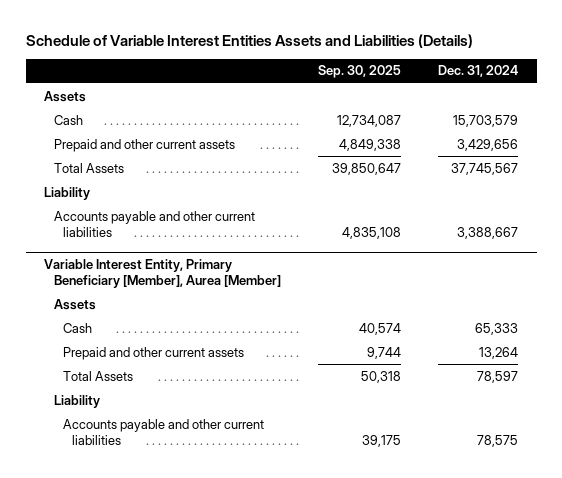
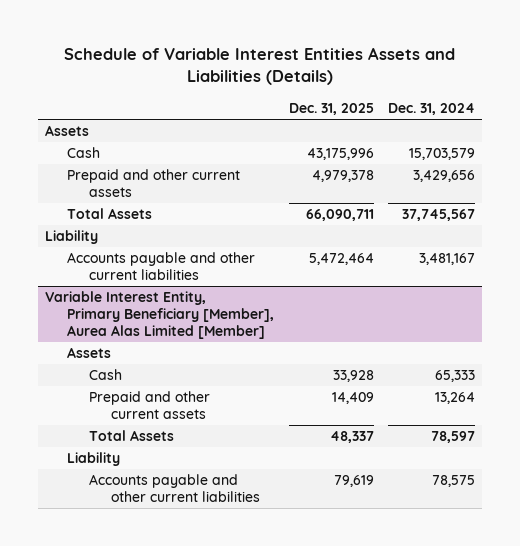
- | Sep. 30, 2025 | Dec. 31, 2024
+ | Dec. 31, 2025 | Dec. 31, 2024
- Accounts payable and other current liabilities | 4,835,108 | 3,388,667
- Variable Interest Entity, Primary Beneficiary [Member], Aurea [Member]
+ Accounts payable and other current liabilities | 5,472,464 | 3,481,167
+ Variable Interest Entity, Primary Beneficiary [Member], Aurea Alas Limited [Member]

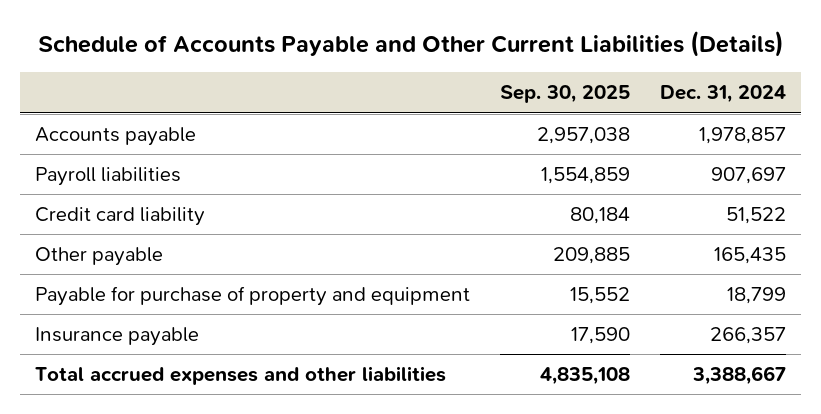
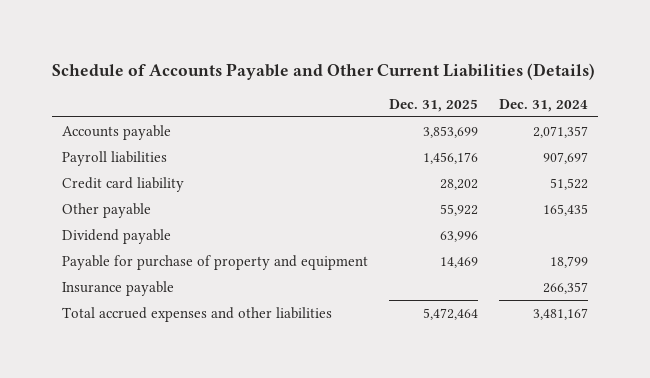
- | Sep. 30, 2025 | Dec. 31, 2024
+ | Dec. 31, 2025 | Dec. 31, 2024
- Accounts payable | 2,957,038 | 1,978,857
+ Accounts payable | 3,853,699 | 2,071,357
+ Dividend payable | 63,996 |
- Total accrued expenses and other liabilities | 4,835,108 | 3,388,667
+ Total accrued expenses and other liabilities | 5,472,464 | 3,481,167

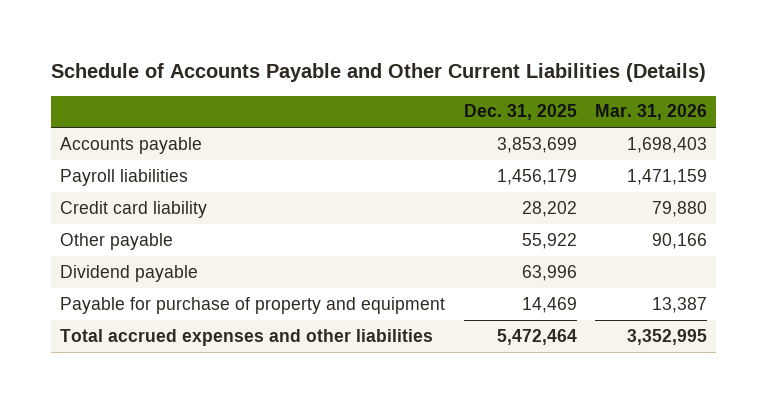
- | Dec. 31, 2025 | Dec. 31, 2024
+ | Dec. 31, 2025 | Mar. 31, 2026
- Payroll liabilities | 1,456,176 | 907,697
+ Payroll liabilities | 1,456,179 | 1,471,159
- Insurance payable | | 266,357

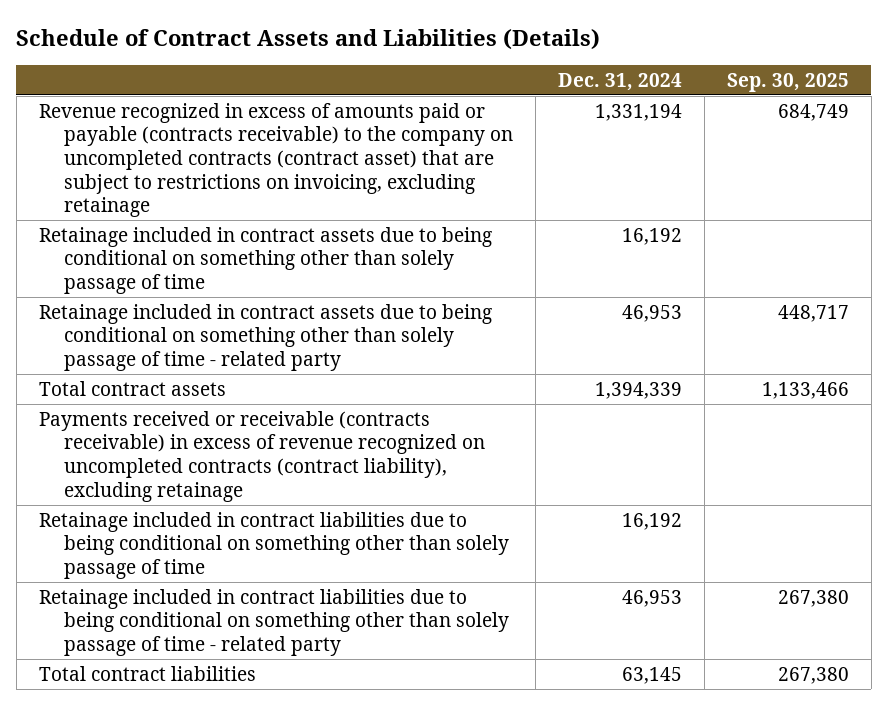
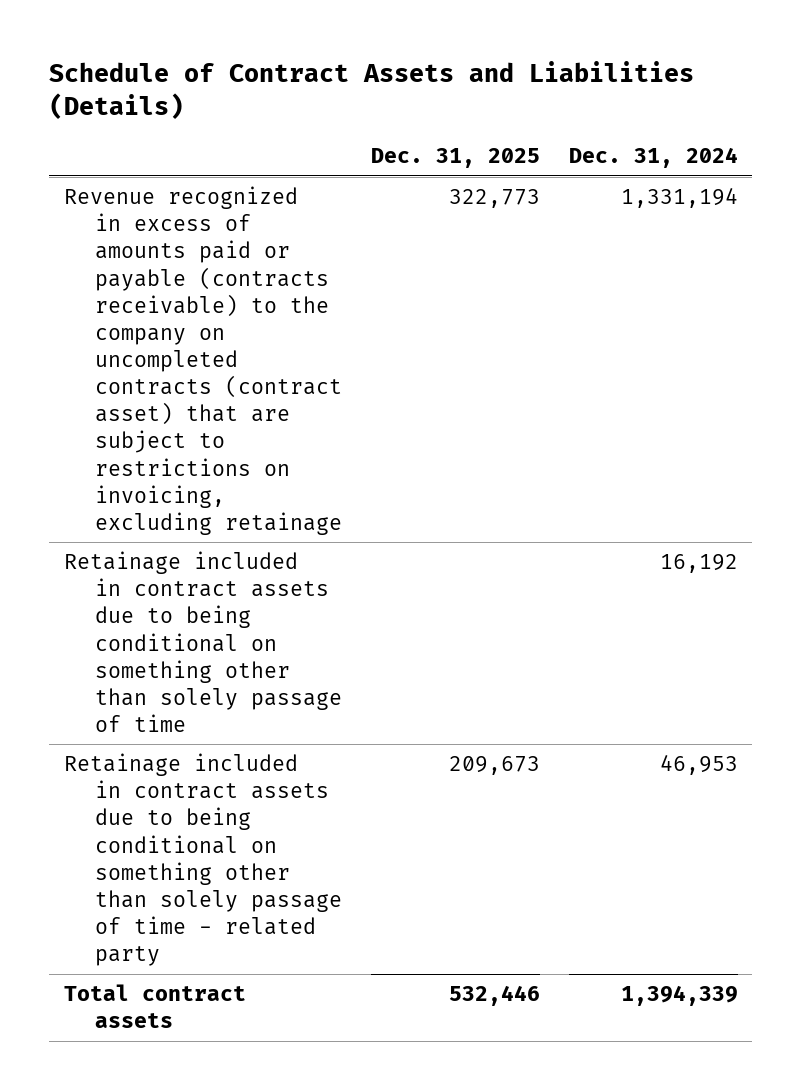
- | Dec. 31, 2024 | Sep. 30, 2025
+ | Dec. 31, 2025 | Dec. 31, 2024
- Payments received or receivable (contracts receivable) in excess of revenue recognized on uncompleted contracts (contract liability), excluding retainage
- Retainage included in contract liabilities due to being conditional on something other than solely passage of time | 16,192 |
- Retainage included in contract liabilities due to being conditional on something other than solely passage of time - related party | 46,953 | 267,380
- Total contract liabilities | 63,145 | 267,380

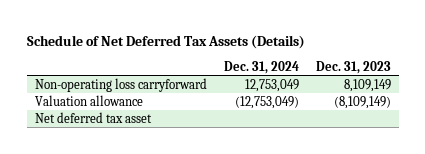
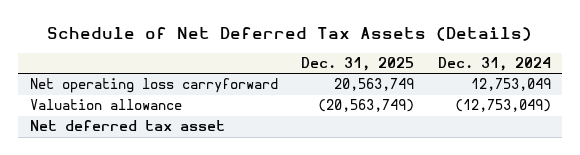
- | Dec. 31, 2024 | Dec. 31, 2023
+ | Dec. 31, 2025 | Dec. 31, 2024
- Non-operating loss carryforward | 12,753,049 | 8,109,149
+ Net operating loss carryforward | 20,563,749 | 12,753,049

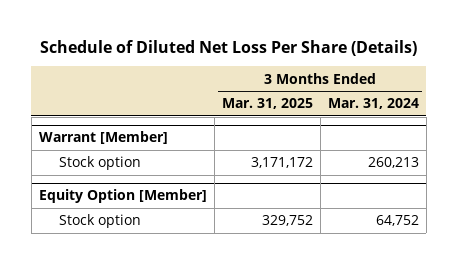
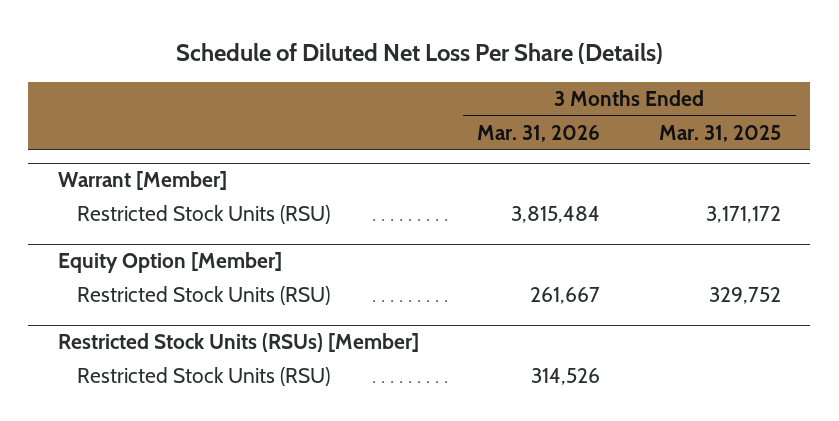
- | 3 Months Ended Mar. 31, 2025 | 3 Months Ended Mar. 31, 2024
+ | 3 Months Ended Mar. 31, 2026 | 3 Months Ended Mar. 31, 2025
@ Warrant [Member]
- Stock option | 3,171,172 | 260,213
+ Restricted Stock Units (RSU) | 3,815,484 | 3,171,172
@ Equity Option [Member]
- Stock option | 329,752 | 64,752
+ Restricted Stock Units (RSU) | 261,667 | 329,752
+ Restricted Stock Units (RSUs) [Member]
+ Restricted Stock Units (RSU) | 314,526 |

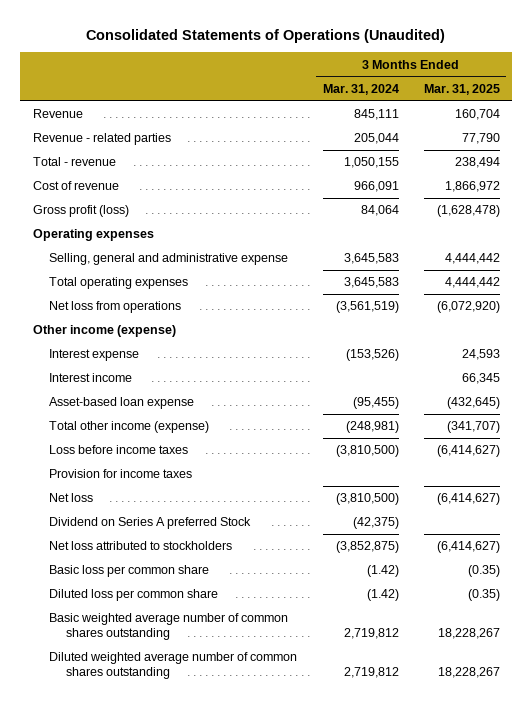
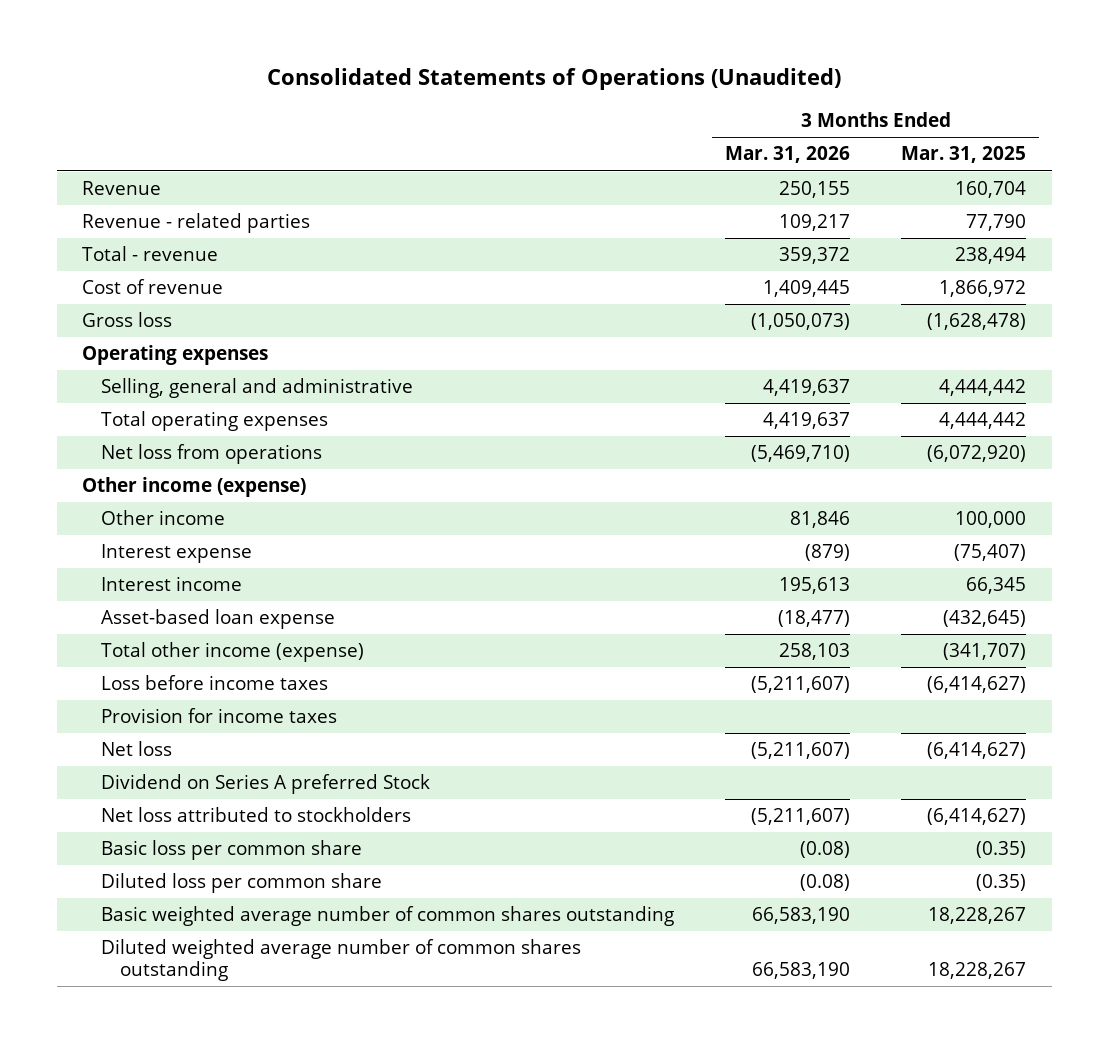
- | 3 Months Ended Mar. 31, 2024 | 3 Months Ended Mar. 31, 2025
+ | 3 Months Ended Mar. 31, 2026 | 3 Months Ended Mar. 31, 2025
- Gross profit (loss) | 84,064 | (1,628,478)
+ Gross loss | (1,050,073) | (1,628,478)
- Selling, general and administrative expense | 3,645,583 | 4,444,442
+ Selling, general and administrative | 4,419,637 | 4,444,442
- Interest expense | (153,526) | 24,593
+ Other income | 81,846 | 100,000
+ Interest expense | (879) | (75,407)

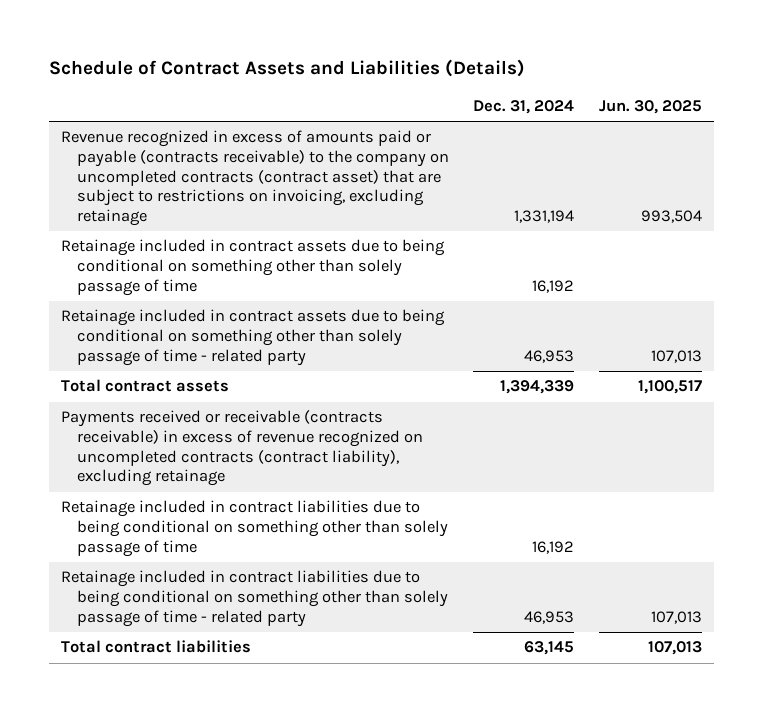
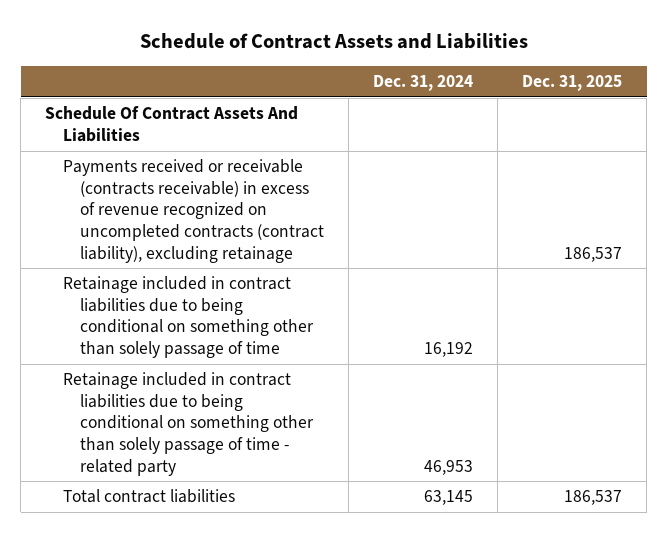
- Schedule of Contract Assets and Liabilities (Details)
+ Schedule of Contract Assets and Liabilities
- | Dec. 31, 2024 | Jun. 30, 2025
+ | Dec. 31, 2024 | Dec. 31, 2025
- Revenue recognized in excess of amounts paid or payable (contracts receivable) to the company on uncompleted contracts (contract asset) that are subject to restrictions on invoicing, excluding retainage | 1,331,194 | 993,504
- Retainage included in contract assets due to being conditional on something other than solely passage of time | 16,192 |
- Retainage included in contract assets due to being conditional on something other than solely passage of time - related party | 46,953 | 107,013
- Total contract assets | 1,394,339 | 1,100,517
+ Schedule Of Contract Assets And Liabilities

